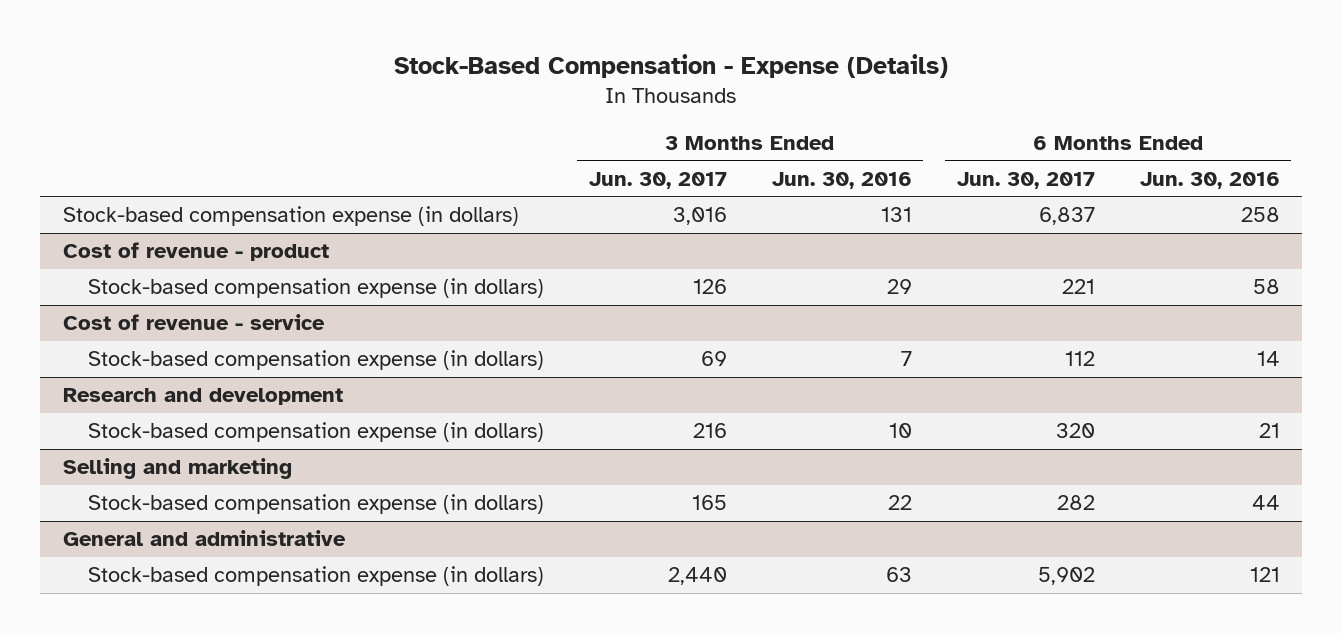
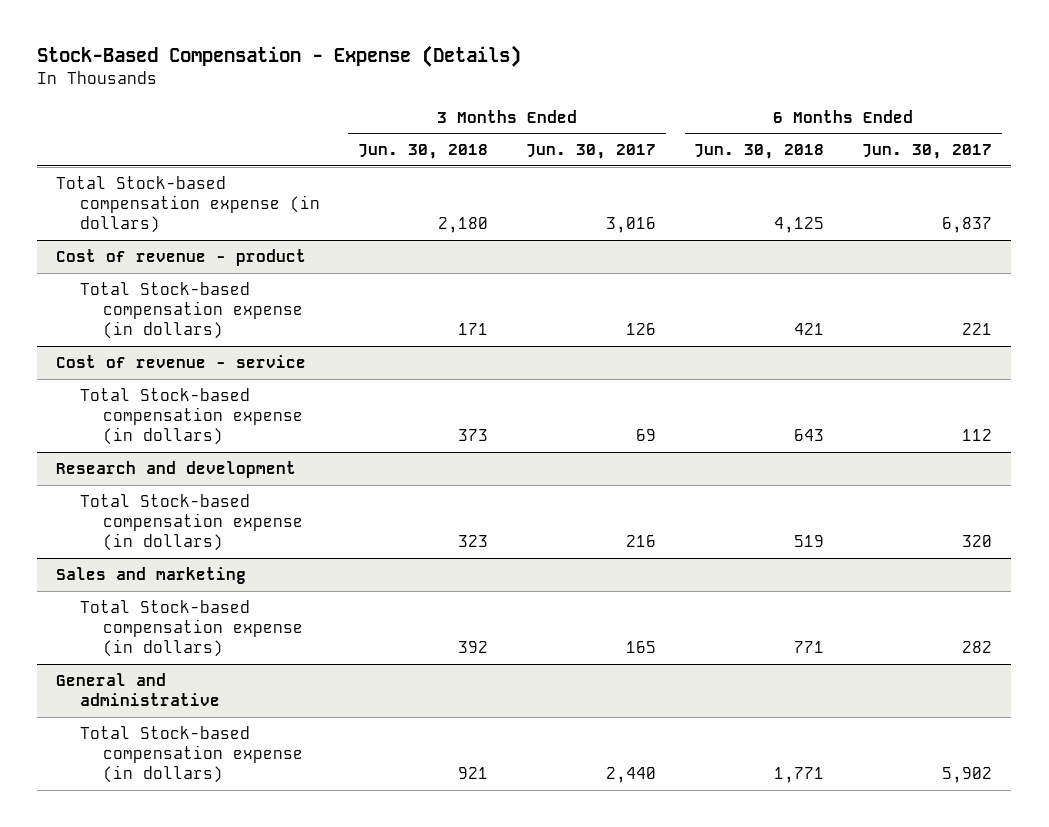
- | 3 Months Ended Jun. 30, 2017 | 3 Months Ended Jun. 30, 2016 | 6 Months Ended Jun. 30, 2017 | 6 Months Ended Jun. 30, 2016
+ | 3 Months Ended Jun. 30, 2018 | 3 Months Ended Jun. 30, 2017 | 6 Months Ended Jun. 30, 2018 | 6 Months Ended Jun. 30, 2017
- Stock-based compensation expense (in dollars) | 3,016 | 131 | 6,837 | 258
+ Total Stock-based compensation expense (in dollars) | 2,180 | 3,016 | 4,125 | 6,837
@ Cost of revenue - product
- Stock-based compensation expense (in dollars) | 126 | 29 | 221 | 58
+ Total Stock-based compensation expense (in dollars) | 171 | 126 | 421 | 221
@ Cost of revenue - service
- Stock-based compensation expense (in dollars) | 69 | 7 | 112 | 14
+ Total Stock-based compensation expense (in dollars) | 373 | 69 | 643 | 112
@ Research and development
- Stock-based compensation expense (in dollars) | 216 | 10 | 320 | 21
- Selling and marketing
- Stock-based compensation expense (in dollars) | 165 | 22 | 282 | 44
@ Research and development
+ Total Stock-based compensation expense (in dollars) | 323 | 216 | 519 | 320
+ Sales and marketing
+ Total Stock-based compensation expense (in dollars) | 392 | 165 | 771 | 282
@ General and administrative
- Stock-based compensation expense (in dollars) | 2,440 | 63 | 5,902 | 121
+ Total Stock-based compensation expense (in dollars) | 921 | 2,440 | 1,771 | 5,902

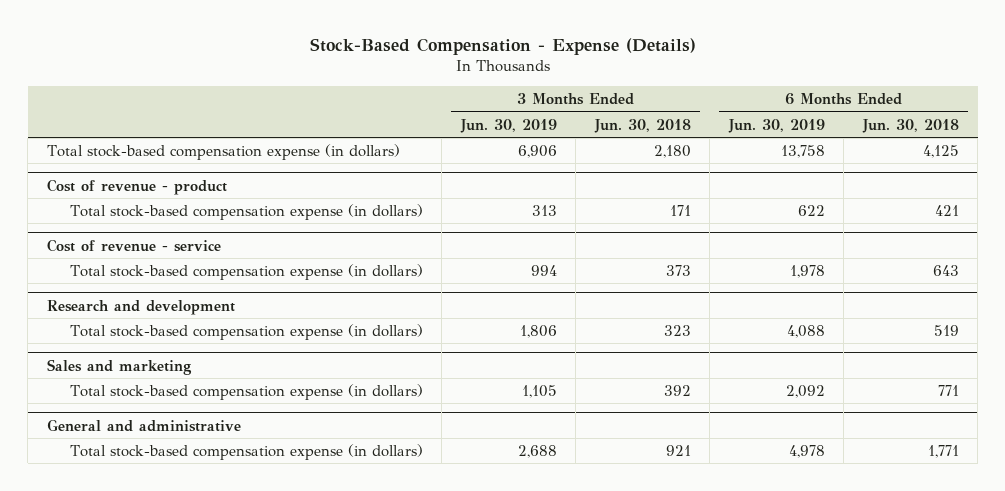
- | 3 Months Ended Jun. 30, 2018 | 3 Months Ended Jun. 30, 2017 | 6 Months Ended Jun. 30, 2018 | 6 Months Ended Jun. 30, 2017
+ | 3 Months Ended Jun. 30, 2019 | 3 Months Ended Jun. 30, 2018 | 6 Months Ended Jun. 30, 2019 | 6 Months Ended Jun. 30, 2018
- Total Stock-based compensation expense (in dollars) | 2,180 | 3,016 | 4,125 | 6,837
+ Total stock-based compensation expense (in dollars) | 6,906 | 2,180 | 13,758 | 4,125
@ Cost of revenue - product
- Total Stock-based compensation expense (in dollars) | 171 | 126 | 421 | 221
+ Total stock-based compensation expense (in dollars) | 313 | 171 | 622 | 421
@ Cost of revenue - service
- Total Stock-based compensation expense (in dollars) | 373 | 69 | 643 | 112
+ Total stock-based compensation expense (in dollars) | 994 | 373 | 1,978 | 643
@ Research and development
- Total Stock-based compensation expense (in dollars) | 323 | 216 | 519 | 320
+ Total stock-based compensation expense (in dollars) | 1,806 | 323 | 4,088 | 519
@ Sales and marketing
- Total Stock-based compensation expense (in dollars) | 392 | 165 | 771 | 282
+ Total stock-based compensation expense (in dollars) | 1,105 | 392 | 2,092 | 771
@ General and administrative
- Total Stock-based compensation expense (in dollars) | 921 | 2,440 | 1,771 | 5,902
+ Total stock-based compensation expense (in dollars) | 2,688 | 921 | 4,978 | 1,771

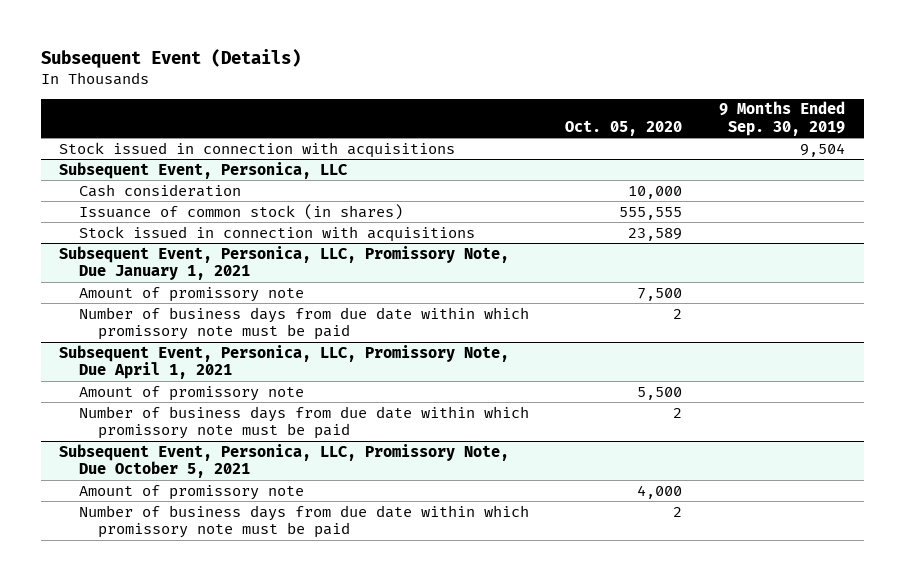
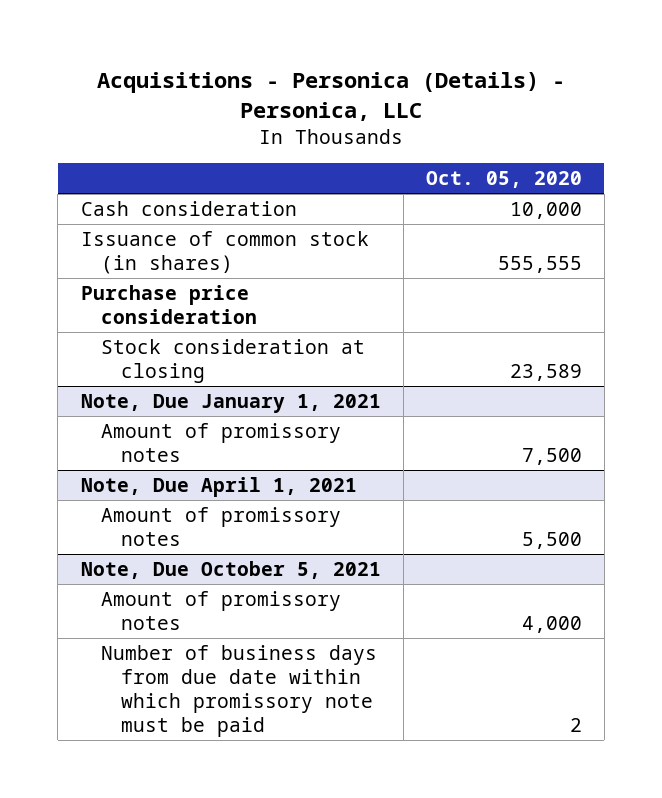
- Subsequent Event (Details)
+ Acquisitions - Personica (Details) - Personica, LLC
- | Oct. 05, 2020 | 9 Months Ended Sep. 30, 2019
+ | Oct. 05, 2020
- Stock issued in connection with acquisitions | | 9,504
- Subsequent Event, Personica, LLC
- Stock issued in connection with acquisitions | 23,589 |
- Subsequent Event, Personica, LLC, Promissory Note, Due January 1, 2021
- Amount of promissory note | 7,500 |
- Number of business days from due date within which promissory note must be paid | 2 |
- Subsequent Event, Personica, LLC, Promissory Note, Due April 1, 2021
- Amount of promissory note | 5,500 |
- Number of business days from due date within which promissory note must be paid | 2 |
- Subsequent Event, Personica, LLC, Promissory Note, Due October 5, 2021
- Amount of promissory note | 4,000 |
+ Purchase price consideration
+ Stock consideration at closing | 23,589
+ Note, Due January 1, 2021
+ Amount of promissory notes | 7,500
+ Note, Due April 1, 2021
+ Amount of promissory notes | 5,500
+ Note, Due October 5, 2021
+ Amount of promissory notes | 4,000

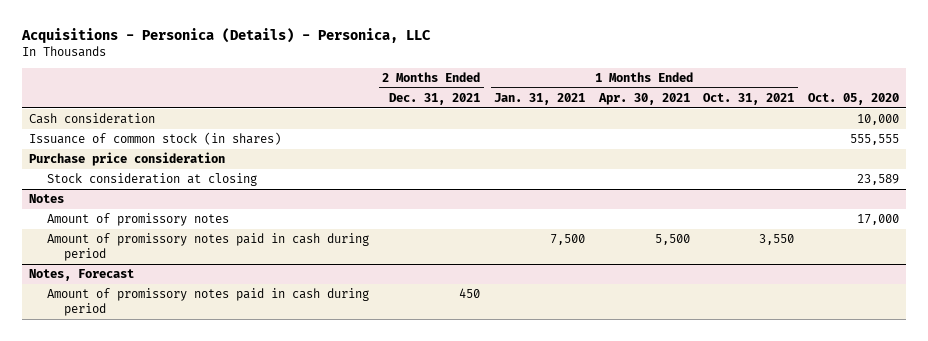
- | Oct. 05, 2020
+ | 2 Months Ended Dec. 31, 2021 | 1 Months Ended Jan. 31, 2021 | 1 Months Ended Apr. 30, 2021 | 1 Months Ended Oct. 31, 2021 | Oct. 05, 2020
- Note, Due January 1, 2021
- Amount of promissory notes | 7,500
- Note, Due April 1, 2021
- Amount of promissory notes | 5,500
- Note, Due October 5, 2021
- Amount of promissory notes | 4,000
- Number of business days from due date within which promissory note must be paid | 2
+ Notes
+ Amount of promissory notes | | | | | 17,000
+ Amount of promissory notes paid in cash during period | | 7,500 | 5,500 | 3,550 |
+ Notes, Forecast
+ Amount of promissory notes paid in cash during period | 450 | | | |

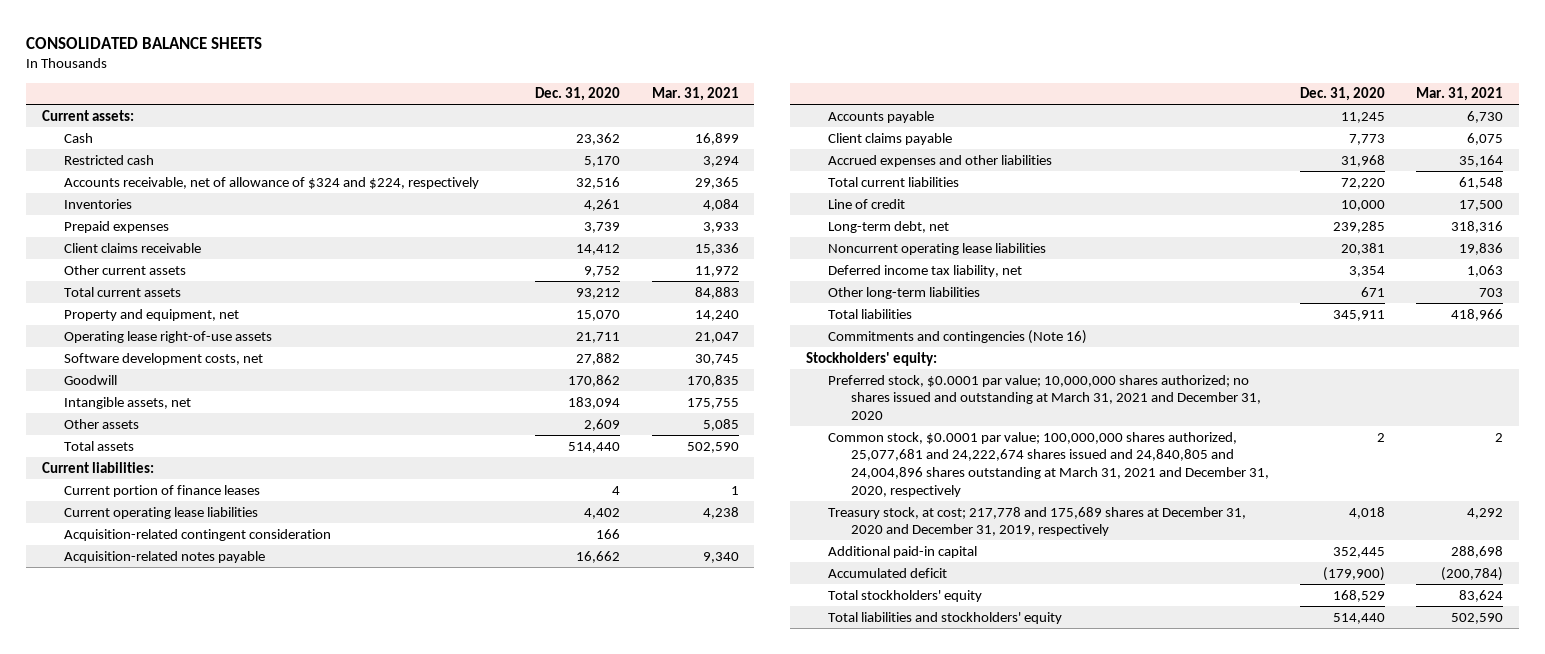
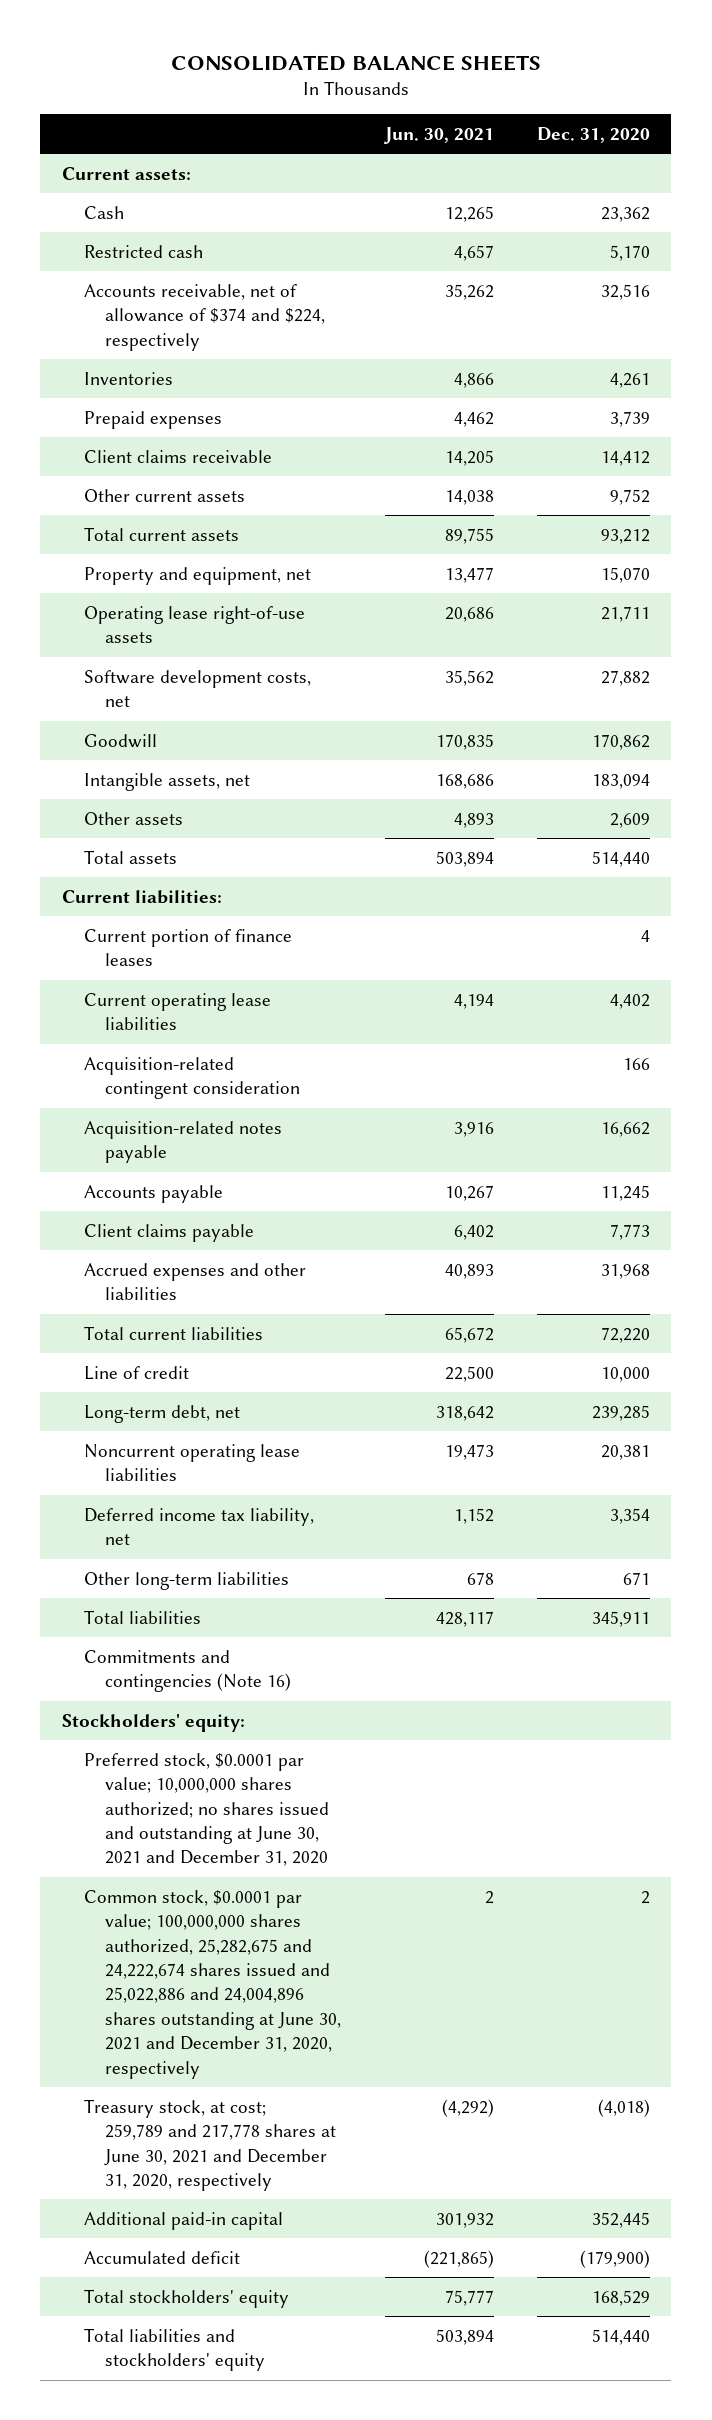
- | Dec. 31, 2020 | Mar. 31, 2021
+ | Jun. 30, 2021 | Dec. 31, 2020
- Accounts receivable, net of allowance of $324 and $224, respectively | 32,516 | 29,365
+ Accounts receivable, net of allowance of $374 and $224, respectively | 35,262 | 32,516
- Preferred stock, $0.0001 par value; 10,000,000 shares authorized; no shares issued and outstanding at March 31, 2021 and December 31, 2020
- Common stock, $0.0001 par value; 100,000,000 shares authorized, 25,077,681 and 24,222,674 shares issued and 24,840,805 and 24,004,896 shares outstanding at March 31, 2021 and December 31, 2020, respectively | 2 | 2
- Treasury stock, at cost; 217,778 and 175,689 shares at December 31, 2020 and December 31, 2019, respectively | 4,018 | 4,292
+ Preferred stock, $0.0001 par value; 10,000,000 shares authorized; no shares issued and outstanding at June 30, 2021 and December 31, 2020
+ Common stock, $0.0001 par value; 100,000,000 shares authorized, 25,282,675 and 24,222,674 shares issued and 25,022,886 and 24,004,896 shares outstanding at June 30, 2021 and December 31, 2020, respectively | 2 | 2
+ Treasury stock, at cost; 259,789 and 217,778 shares at June 30, 2021 and December 31, 2020, respectively | (4,292) | (4,018)

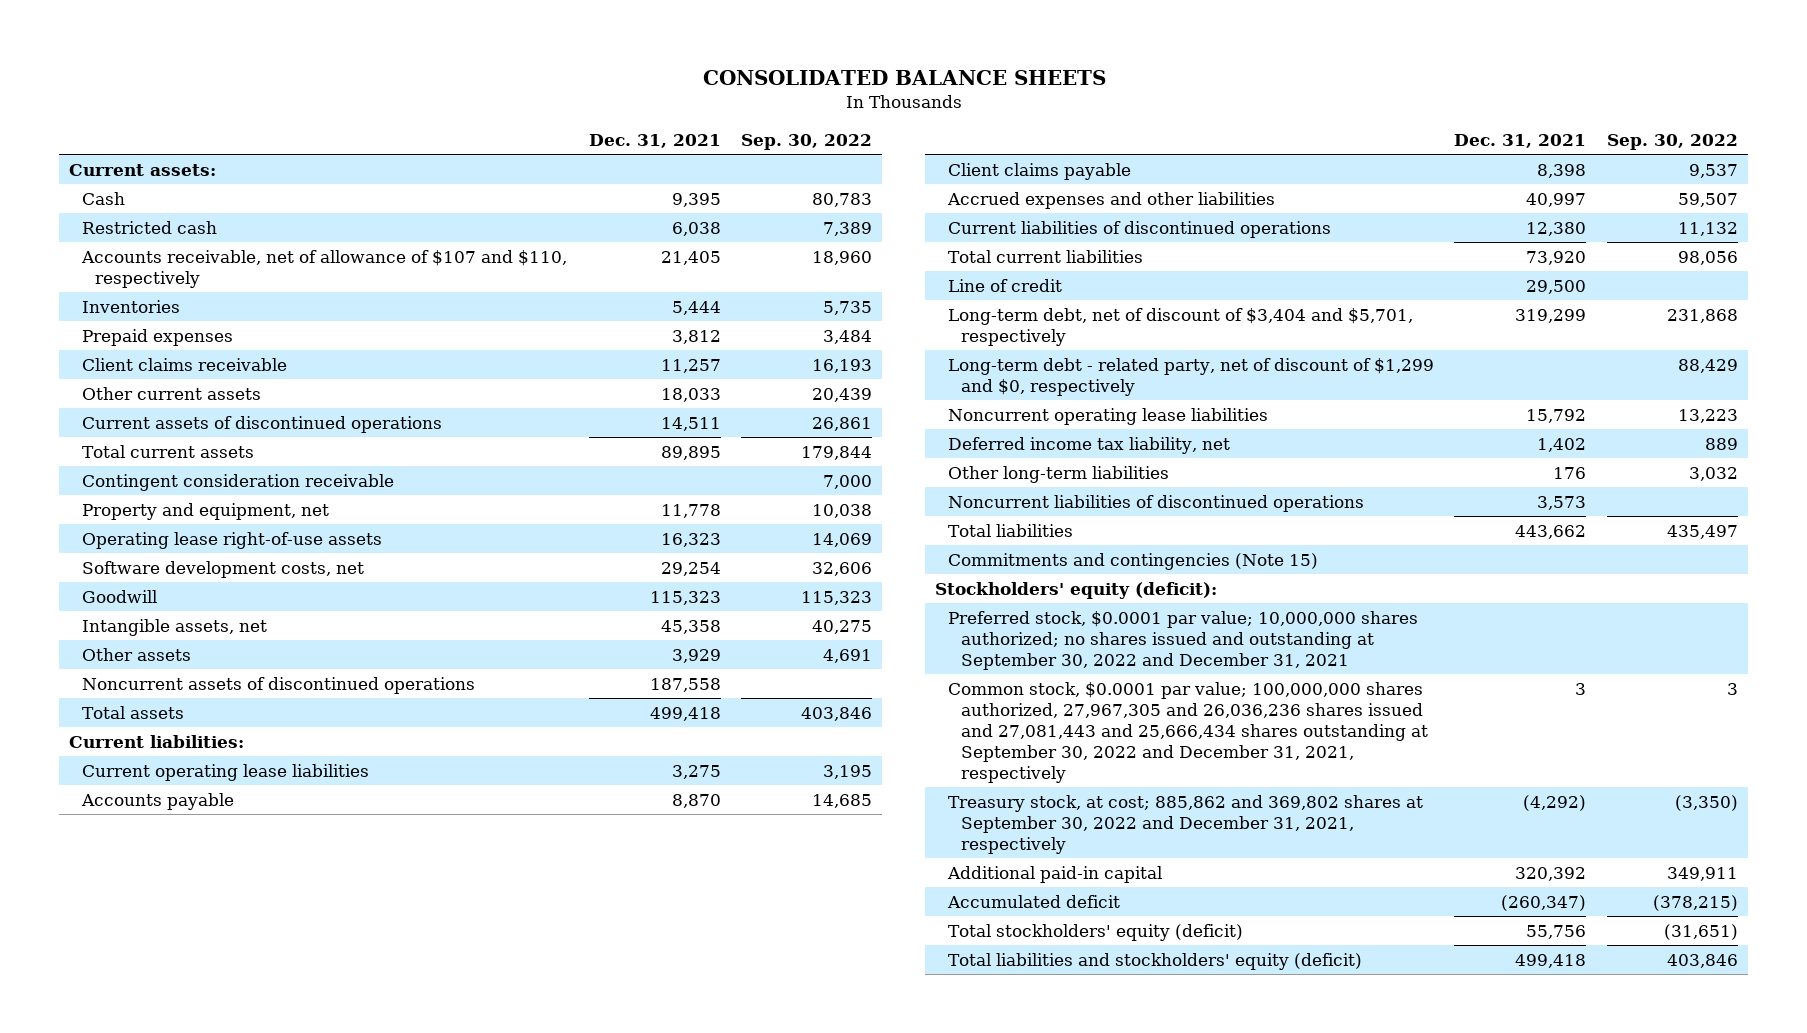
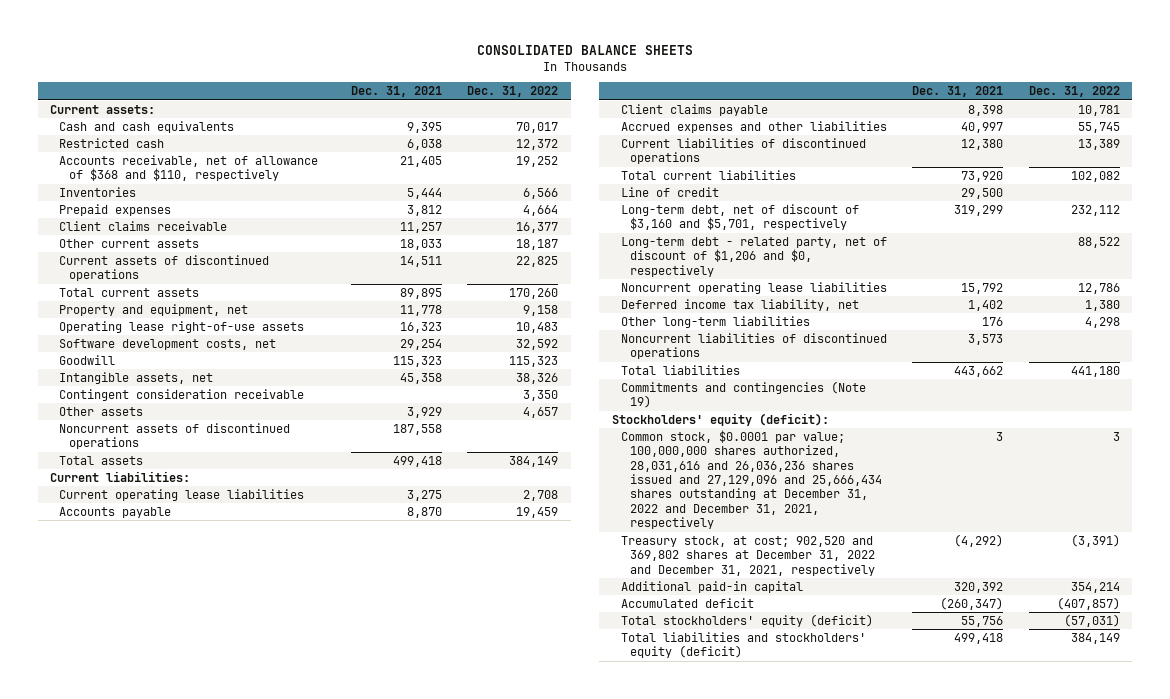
- | Dec. 31, 2021 | Sep. 30, 2022
+ | Dec. 31, 2021 | Dec. 31, 2022
- Cash | 9,395 | 80,783
+ Cash and cash equivalents | 9,395 | 70,017
- Accounts receivable, net of allowance of $107 and $110, respectively | 21,405 | 18,960
+ Accounts receivable, net of allowance of $368 and $110, respectively | 21,405 | 19,252
moved down: Contingent consideration receivable | | 3,350
- Long-term debt, net of discount of $3,404 and $5,701, respectively | 319,299 | 231,868
- Long-term debt - related party, net of discount of $1,299 and $0, respectively | | 88,429
+ Long-term debt, net of discount of $3,160 and $5,701, respectively | 319,299 | 232,112
+ Long-term debt - related party, net of discount of $1,206 and $0, respectively | | 88,522
- Commitments and contingencies (Note 15)
+ Commitments and contingencies (Note 19)
- Preferred stock, $0.0001 par value; 10,000,000 shares authorized; no shares issued and outstanding at September 30, 2022 and December 31, 2021
- Common stock, $0.0001 par value; 100,000,000 shares authorized, 27,967,305 and 26,036,236 shares issued and 27,081,443 and 25,666,434 shares outstanding at September 30, 2022 and December 31, 2021, respectively | 3 | 3
- Treasury stock, at cost; 885,862 and 369,802 shares at September 30, 2022 and December 31, 2021, respectively | (4,292) | (3,350)
+ Common stock, $0.0001 par value; 100,000,000 shares authorized, 28,031,616 and 26,036,236 shares issued and 27,129,096 and 25,666,434 shares outstanding at December 31, 2022 and December 31, 2021, respectively | 3 | 3
+ Treasury stock, at cost; 902,520 and 369,802 shares at December 31, 2022 and December 31, 2021, respectively | (4,292) | (3,391)

